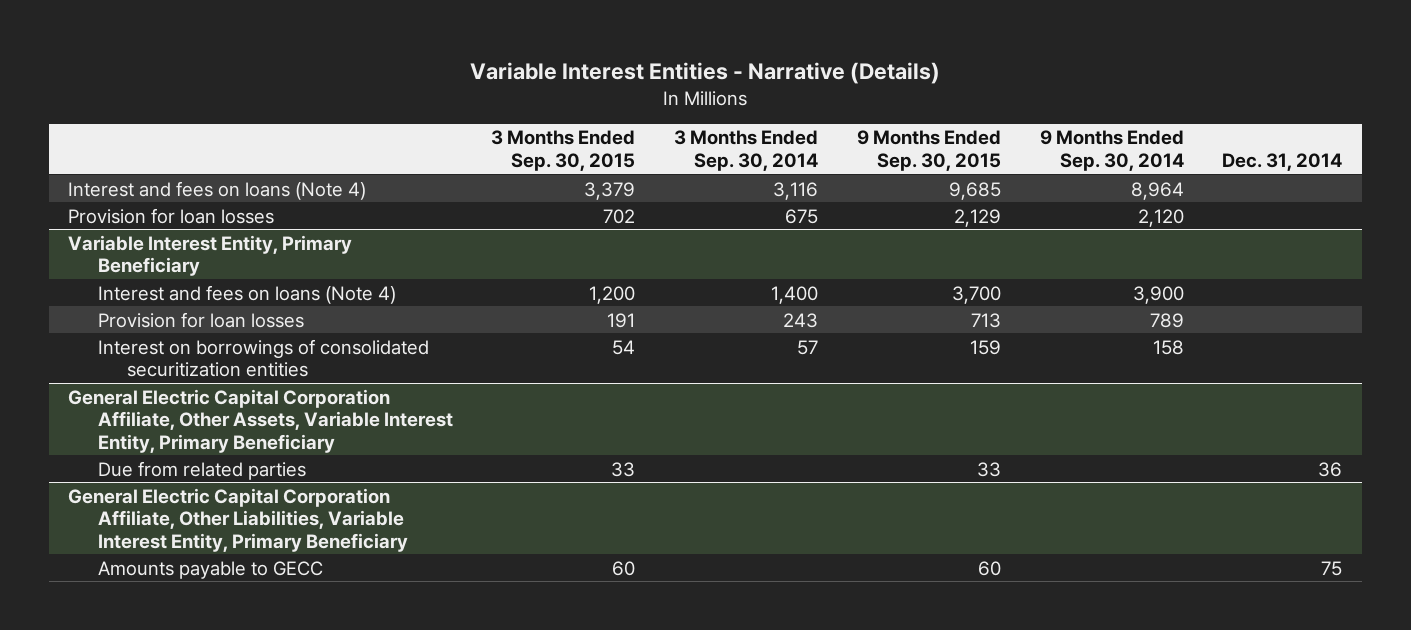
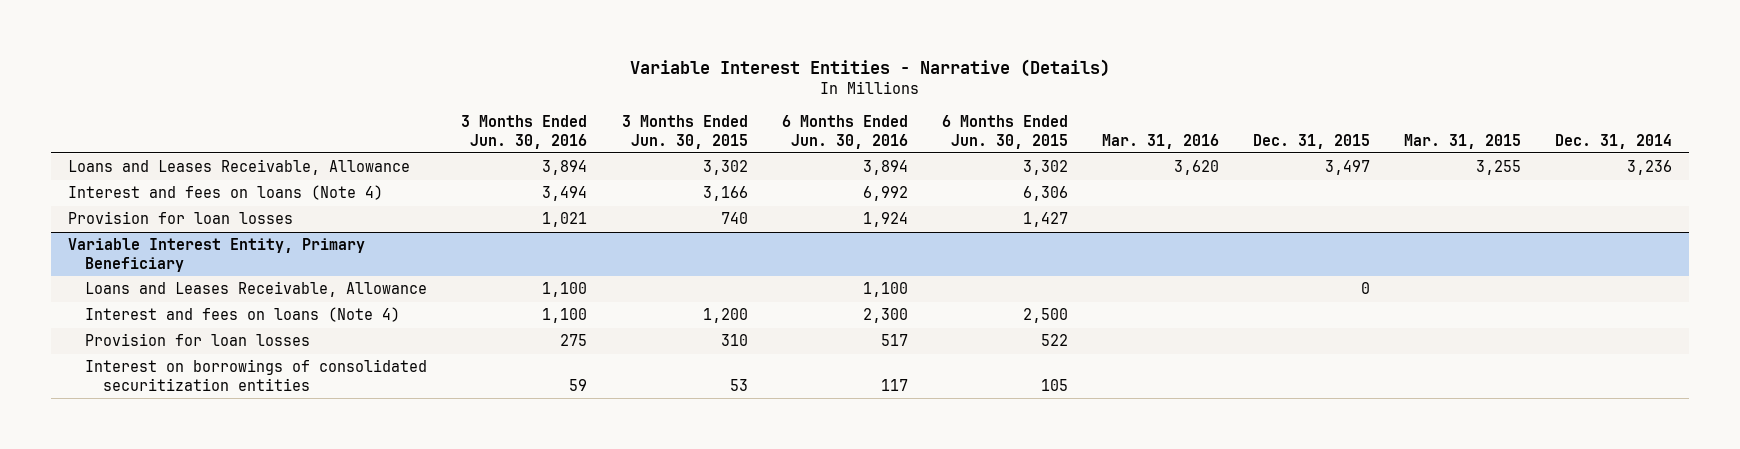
- | 3 Months Ended Sep. 30, 2015 | 3 Months Ended Sep. 30, 2014 | 9 Months Ended Sep. 30, 2015 | 9 Months Ended Sep. 30, 2014 | Dec. 31, 2014
+ | 3 Months Ended Jun. 30, 2016 | 3 Months Ended Jun. 30, 2015 | 6 Months Ended Jun. 30, 2016 | 6 Months Ended Jun. 30, 2015 | Mar. 31, 2016 | Dec. 31, 2015 | Mar. 31, 2015 | Dec. 31, 2014
+ Loans and Leases Receivable, Allowance | 3,894 | 3,302 | 3,894 | 3,302 | 3,620 | 3,497 | 3,255 | 3,236
@ Variable Interest Entity, Primary Beneficiary
+ Loans and Leases Receivable, Allowance | 1,100 | | 1,100 | | | 0 | |
- General Electric Capital Corporation Affiliate, Other Assets, Variable Interest Entity, Primary Beneficiary
- Due from related parties | 33 | | 33 | | 36
- General Electric Capital Corporation Affiliate, Other Liabilities, Variable Interest Entity, Primary Beneficiary
- Amounts payable to GECC | 60 | | 60 | | 75

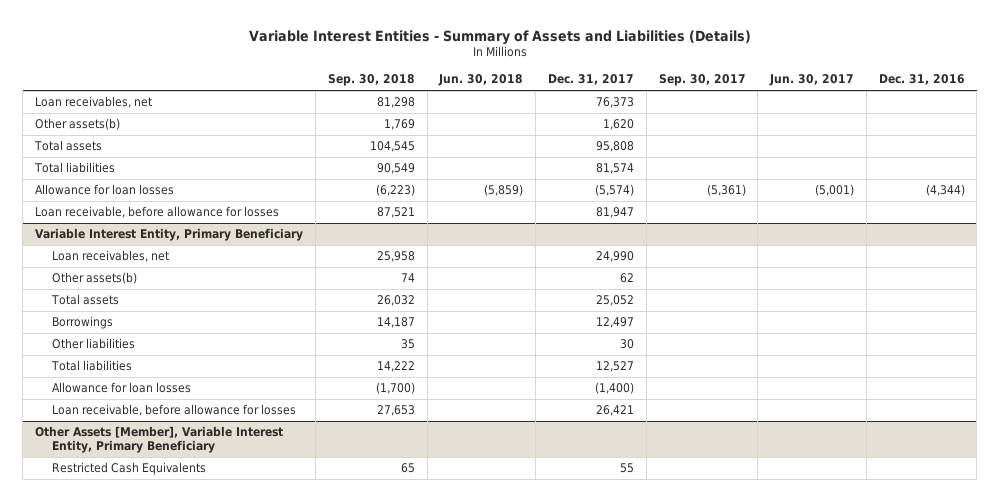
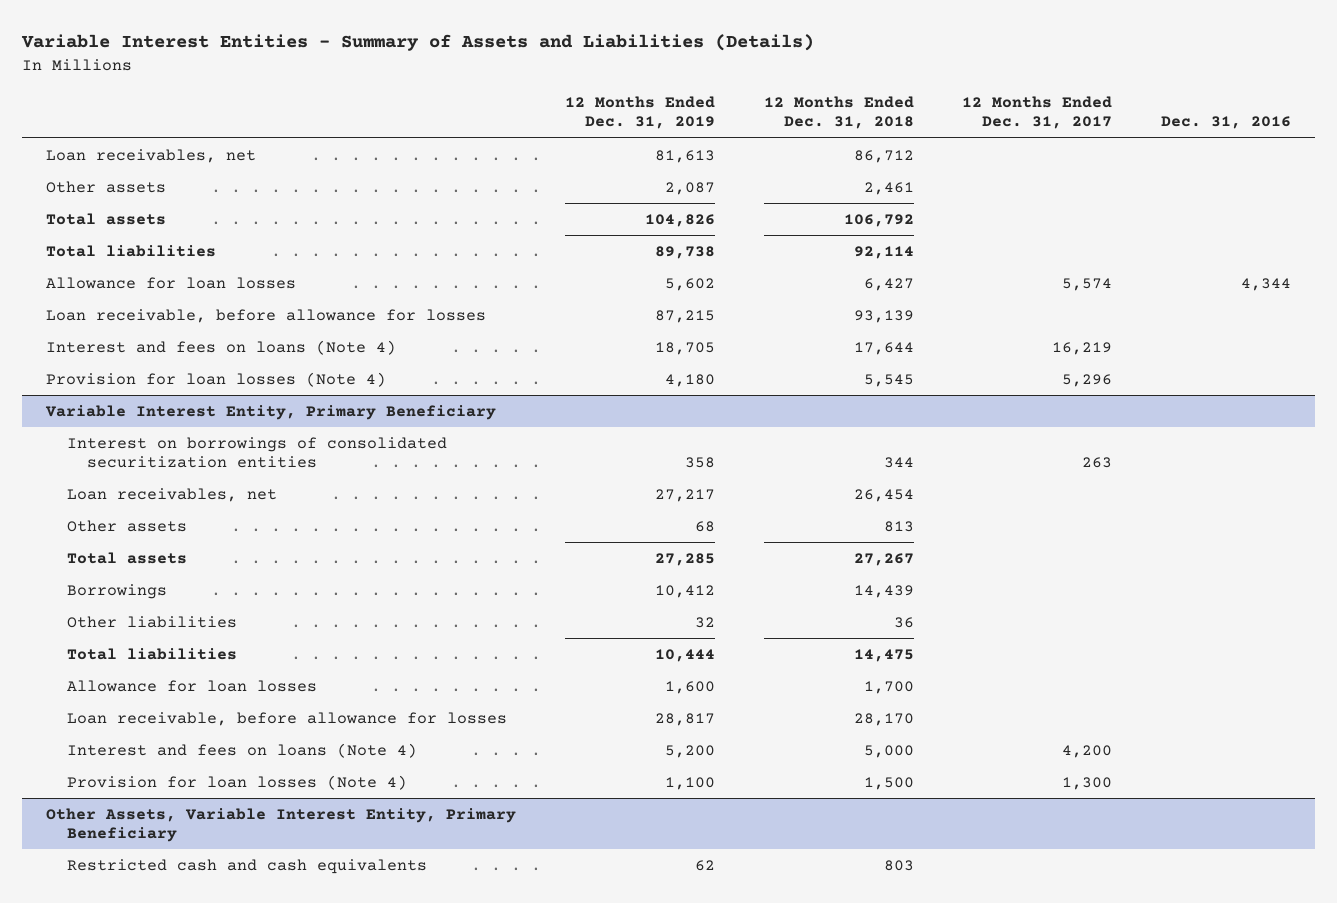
- | Sep. 30, 2018 | Jun. 30, 2018 | Dec. 31, 2017 | Sep. 30, 2017 | Jun. 30, 2017 | Dec. 31, 2016
+ | 12 Months Ended Dec. 31, 2019 | 12 Months Ended Dec. 31, 2018 | 12 Months Ended Dec. 31, 2017 | Dec. 31, 2016
- Other assets(b) | 1,769 | | 1,620 | | |
+ Other assets | 2,087 | 2,461 | |
- Allowance for loan losses | (6,223) | (5,859) | (5,574) | (5,361) | (5,001) | (4,344)
+ Allowance for loan losses | 5,602 | 6,427 | 5,574 | 4,344
+ Interest and fees on loans (Note 4) | 18,705 | 17,644 | 16,219 |
+ Provision for loan losses (Note 4) | 4,180 | 5,545 | 5,296 |
@ Variable Interest Entity, Primary Beneficiary
+ Interest on borrowings of consolidated securitization entities | 358 | 344 | 263 |
- Other assets(b) | 74 | | 62 | | |
+ Other assets | 68 | 813 | |
- Other Assets [Member], Variable Interest Entity, Primary Beneficiary
- Restricted Cash Equivalents | 65 | | 55 | | |
@ Variable Interest Entity, Primary Beneficiary
+ Interest and fees on loans (Note 4) | 5,200 | 5,000 | 4,200 |
+ Provision for loan losses (Note 4) | 1,100 | 1,500 | 1,300 |
+ Other Assets, Variable Interest Entity, Primary Beneficiary
+ Restricted cash and cash equivalents | 62 | 803 | |

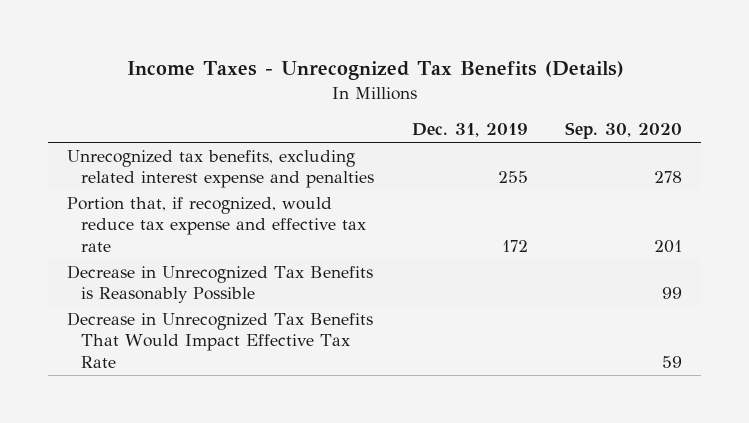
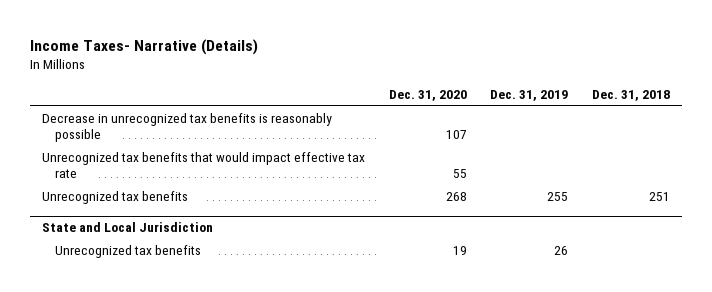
- Income Taxes - Unrecognized Tax Benefits (Details)
+ Income Taxes- Narrative (Details)
- | Dec. 31, 2019 | Sep. 30, 2020
+ | Dec. 31, 2020 | Dec. 31, 2019 | Dec. 31, 2018
- Unrecognized tax benefits, excluding related interest expense and penalties | 255 | 278
- Portion that, if recognized, would reduce tax expense and effective tax rate | 172 | 201
- Decrease in Unrecognized Tax Benefits is Reasonably Possible | | 99
- Decrease in Unrecognized Tax Benefits That Would Impact Effective Tax Rate | | 59
+ Decrease in unrecognized tax benefits is reasonably possible | 107 | |
+ Unrecognized tax benefits that would impact effective tax rate | 55 | |
+ Unrecognized tax benefits | 268 | 255 | 251
+ State and Local Jurisdiction
+ Unrecognized tax benefits | 19 | 26 |

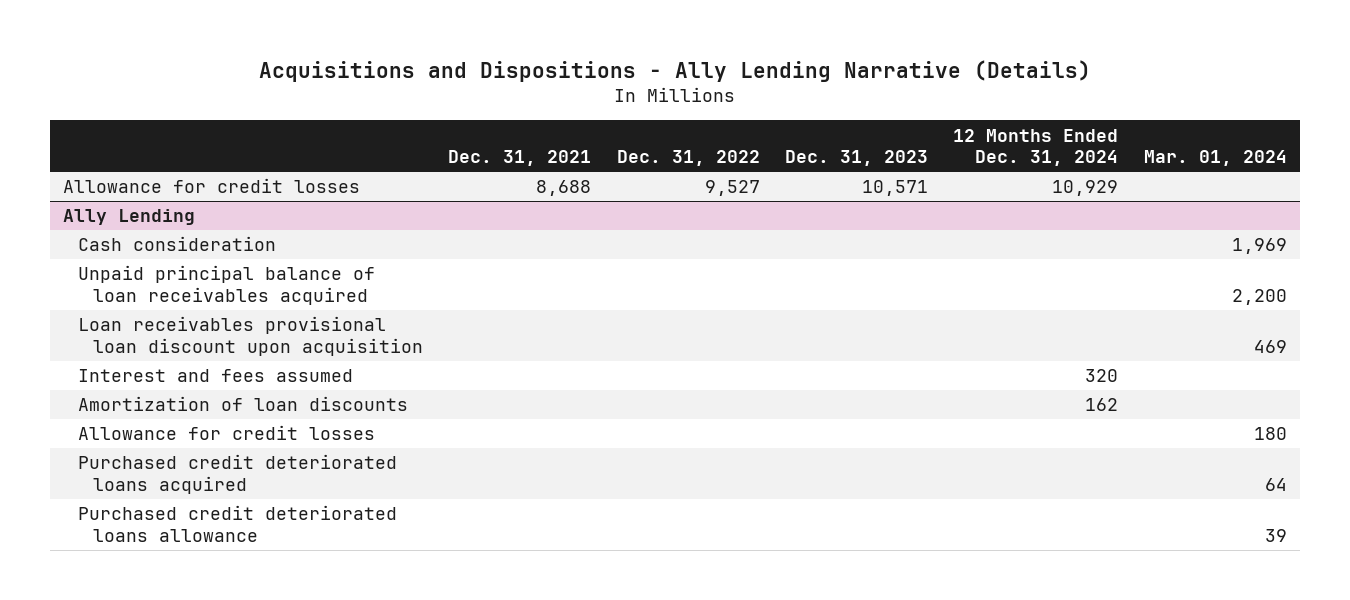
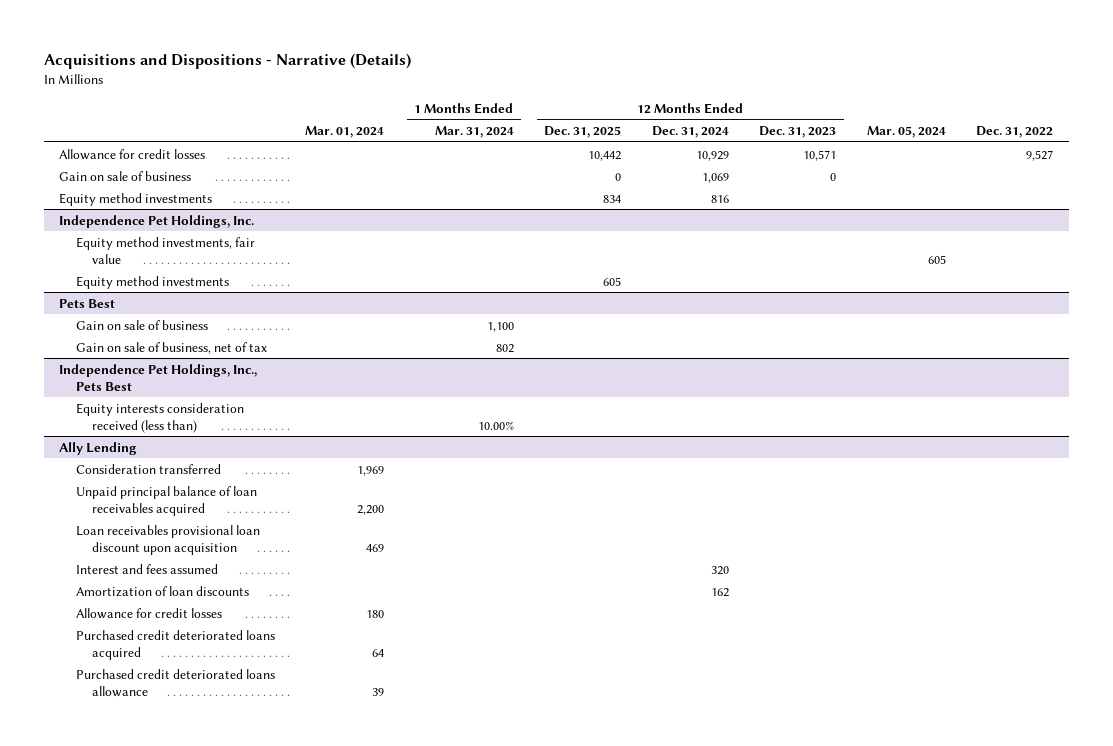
- Acquisitions and Dispositions - Ally Lending Narrative (Details)
+ Acquisitions and Dispositions - Narrative (Details)
- | Dec. 31, 2021 | Dec. 31, 2022 | Dec. 31, 2023 | 12 Months Ended Dec. 31, 2024 | Mar. 01, 2024
+ | Mar. 01, 2024 | 1 Months Ended Mar. 31, 2024 | 12 Months Ended Dec. 31, 2025 | 12 Months Ended Dec. 31, 2024 | 12 Months Ended Dec. 31, 2023 | Mar. 05, 2024 | Dec. 31, 2022
+ Gain on sale of business | | | 0 | 1,069 | 0 | |
+ Equity method investments | | | 834 | 816 | | |
+ Independence Pet Holdings, Inc.
+ Equity method investments, fair value | | | | | | 605 |
+ Equity method investments | | | 605 | | | |
+ Pets Best
+ Gain on sale of business | | 1,100 | | | | |
+ Gain on sale of business, net of tax | | 802 | | | | |
+ Independence Pet Holdings, Inc., Pets Best
+ Equity interests consideration received (less than) | | 10.00% | | | | |
@ Ally Lending
- Cash consideration | | | | | 1,969
+ Consideration transferred | 1,969 | | | | | |

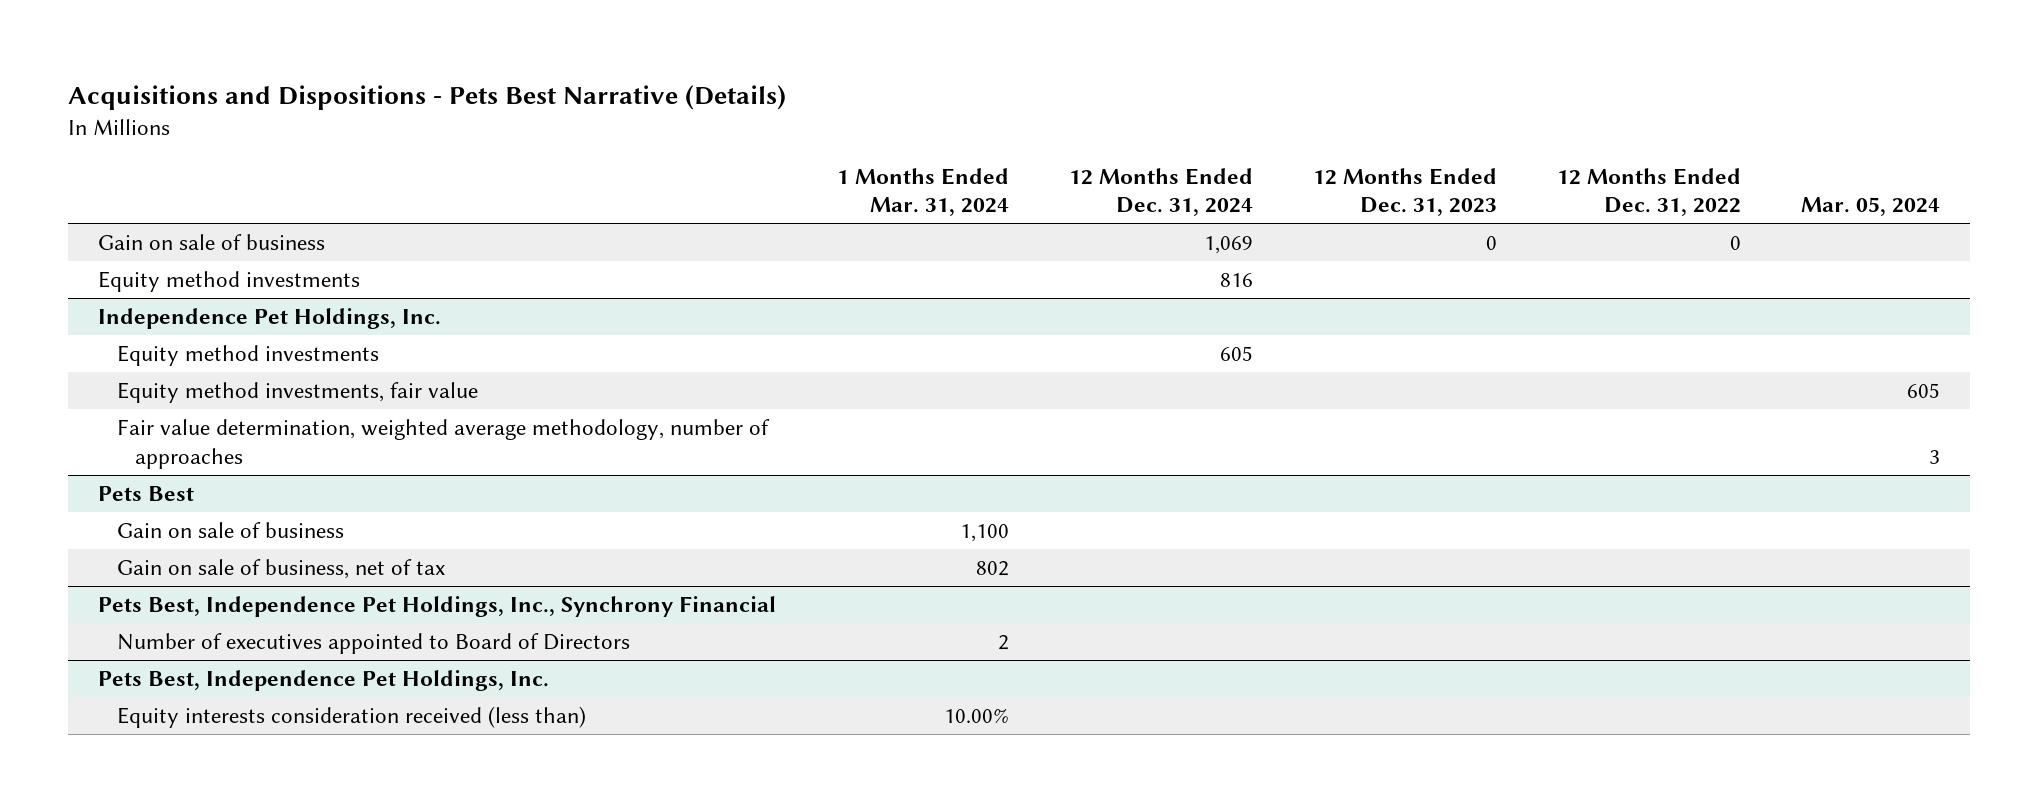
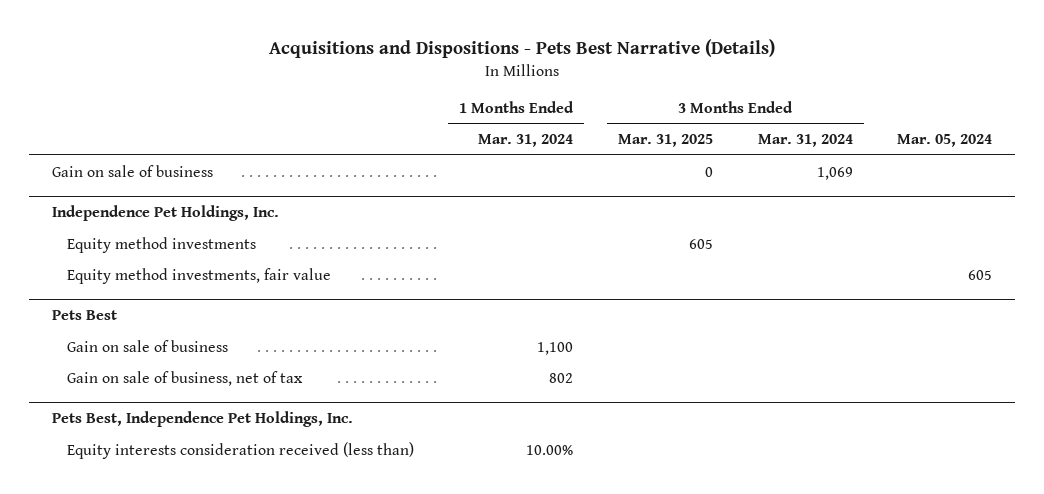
- | 1 Months Ended Mar. 31, 2024 | 12 Months Ended Dec. 31, 2024 | 12 Months Ended Dec. 31, 2023 | 12 Months Ended Dec. 31, 2022 | Mar. 05, 2024
+ | 1 Months Ended Mar. 31, 2024 | 3 Months Ended Mar. 31, 2025 | 3 Months Ended Mar. 31, 2024 | Mar. 05, 2024
- Equity method investments | | 816 | | |
@ Independence Pet Holdings, Inc.
- Fair value determination, weighted average methodology, number of approaches | | | | | 3
- Pets Best, Independence Pet Holdings, Inc., Synchrony Financial
- Number of executives appointed to Board of Directors | 2 | | | |

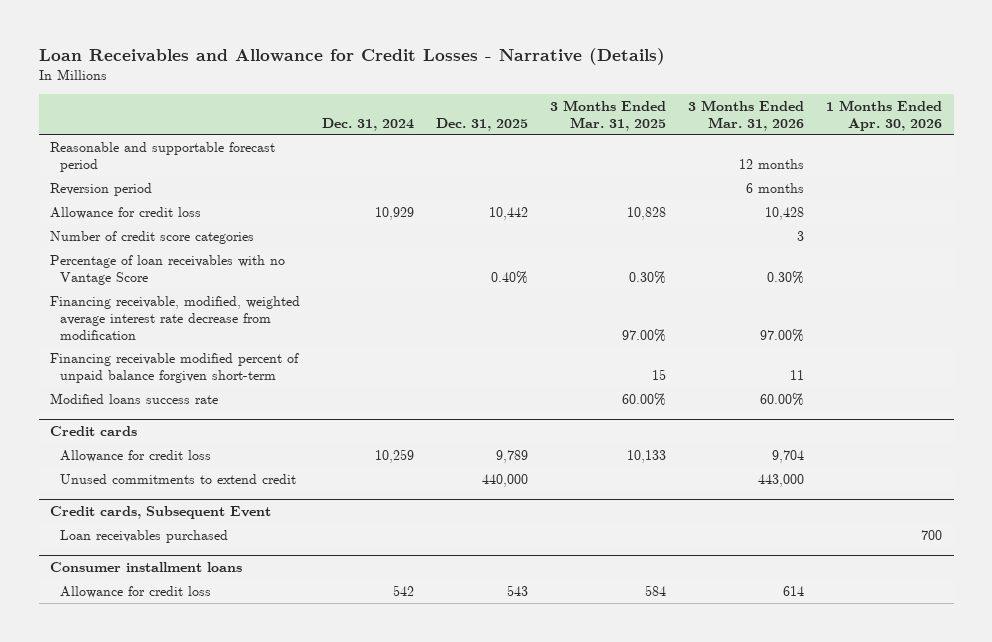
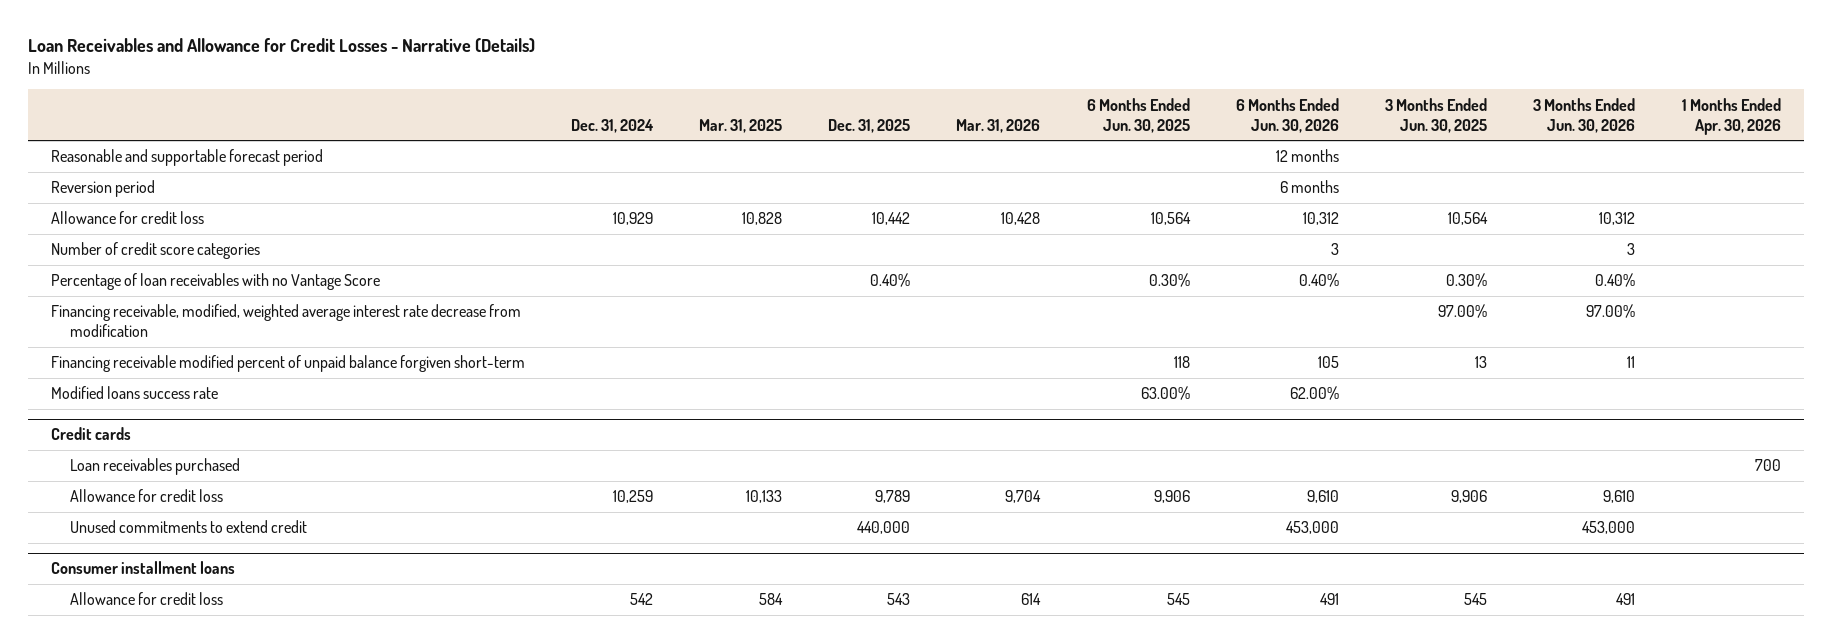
- | Dec. 31, 2024 | Dec. 31, 2025 | 3 Months Ended Mar. 31, 2025 | 3 Months Ended Mar. 31, 2026 | 1 Months Ended Apr. 30, 2026
+ | Dec. 31, 2024 | Mar. 31, 2025 | Dec. 31, 2025 | Mar. 31, 2026 | 6 Months Ended Jun. 30, 2025 | 6 Months Ended Jun. 30, 2026 | 3 Months Ended Jun. 30, 2025 | 3 Months Ended Jun. 30, 2026 | 1 Months Ended Apr. 30, 2026
@ Credit cards
+ Loan receivables purchased | | | | | | | | | 700
- Credit cards, Subsequent Event
- Loan receivables purchased | | | | | 700

